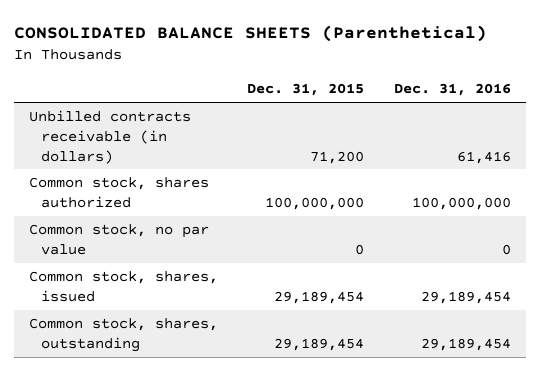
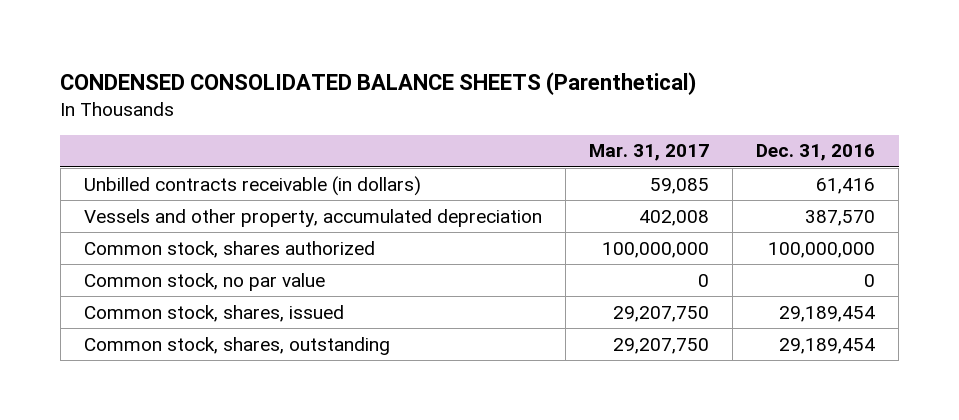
- CONSOLIDATED BALANCE SHEETS (Parenthetical)
+ CONDENSED CONSOLIDATED BALANCE SHEETS (Parenthetical)
- | Dec. 31, 2015 | Dec. 31, 2016
+ | Mar. 31, 2017 | Dec. 31, 2016
+ Vessels and other property, accumulated depreciation | 402,008 | 387,570

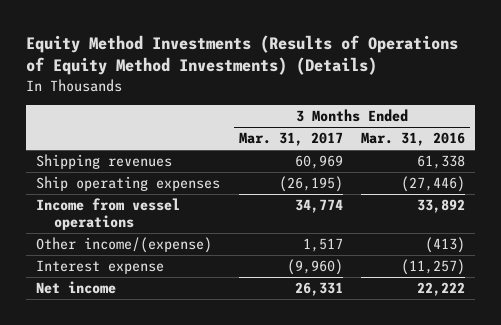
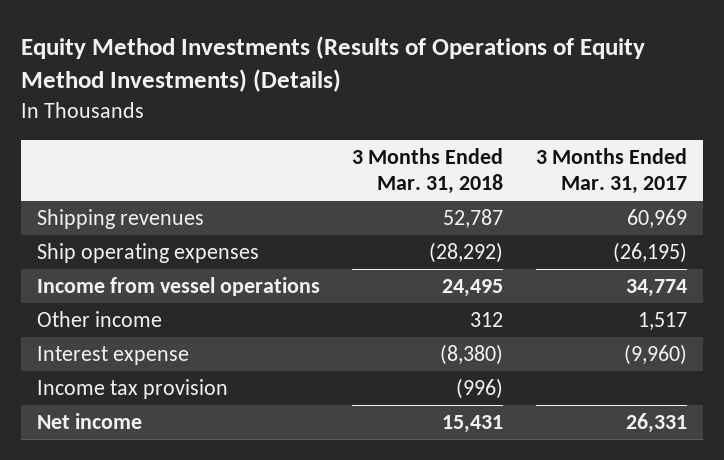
- | 3 Months Ended Mar. 31, 2017 | 3 Months Ended Mar. 31, 2016
+ | 3 Months Ended Mar. 31, 2018 | 3 Months Ended Mar. 31, 2017
- Other income/(expense) | 1,517 | (413)
+ Other income | 312 | 1,517
+ Income tax provision | (996) |

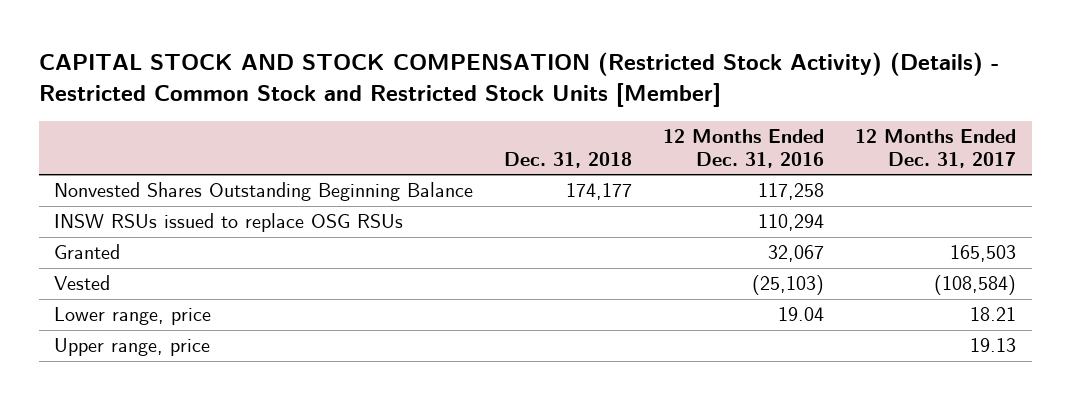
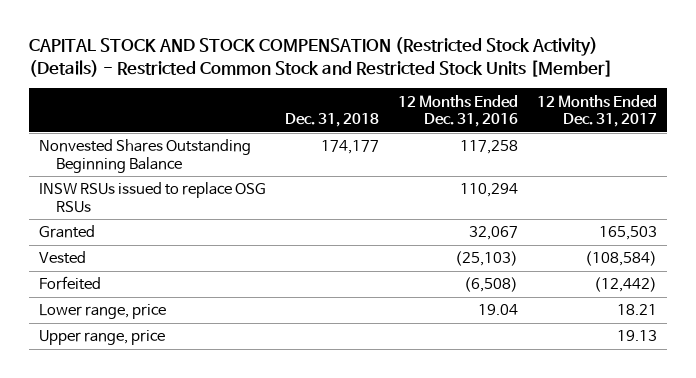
+ Forfeited | | (6,508) | (12,442)

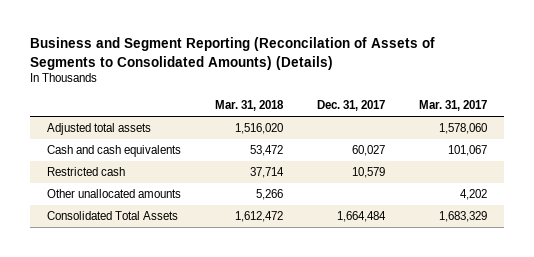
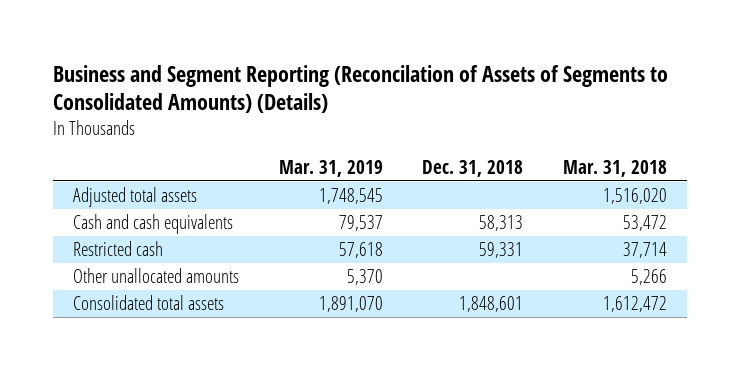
- | Mar. 31, 2018 | Dec. 31, 2017 | Mar. 31, 2017
+ | Mar. 31, 2019 | Dec. 31, 2018 | Mar. 31, 2018
- Consolidated Total Assets | 1,612,472 | 1,664,484 | 1,683,329
+ Consolidated total assets | 1,891,070 | 1,848,601 | 1,612,472

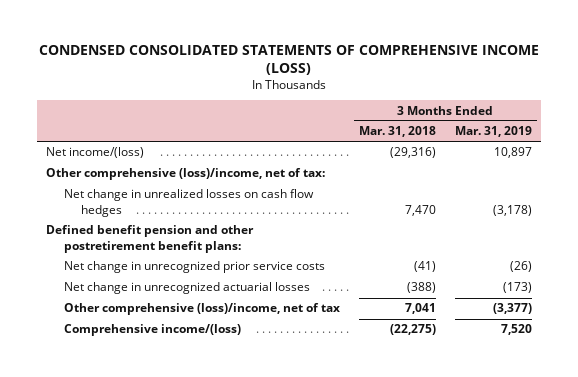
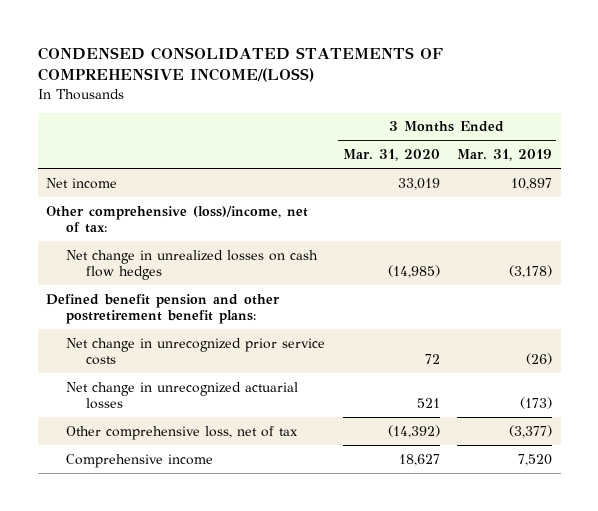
- CONDENSED CONSOLIDATED STATEMENTS OF COMPREHENSIVE INCOME (LOSS)
+ CONDENSED CONSOLIDATED STATEMENTS OF COMPREHENSIVE INCOME/(LOSS)
- | 3 Months Ended Mar. 31, 2018 | 3 Months Ended Mar. 31, 2019
+ | 3 Months Ended Mar. 31, 2020 | 3 Months Ended Mar. 31, 2019
- Net income/(loss) | (29,316) | 10,897
+ Net income | 33,019 | 10,897
- Other comprehensive (loss)/income, net of tax | 7,041 | (3,377)
- Comprehensive income/(loss) | (22,275) | 7,520
+ Other comprehensive loss, net of tax | (14,392) | (3,377)
+ Comprehensive income | 18,627 | 7,520

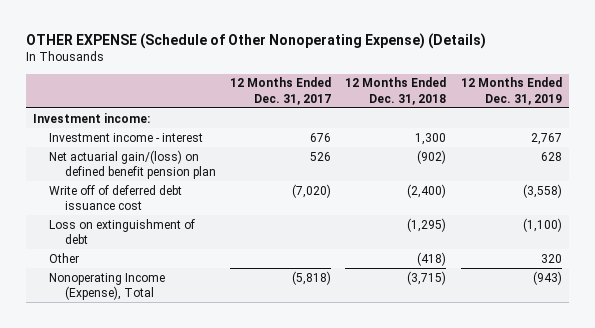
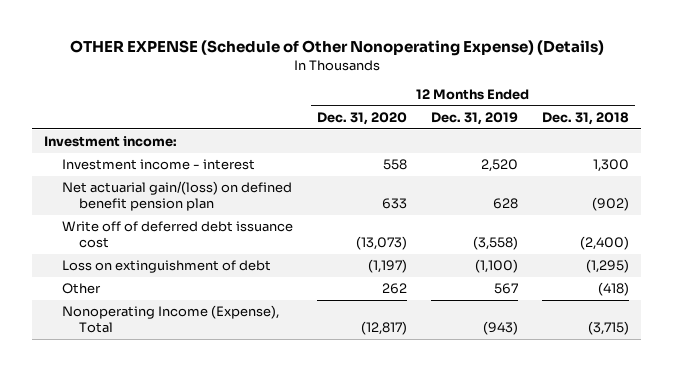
- | 12 Months Ended Dec. 31, 2017 | 12 Months Ended Dec. 31, 2018 | 12 Months Ended Dec. 31, 2019
+ | 12 Months Ended Dec. 31, 2020 | 12 Months Ended Dec. 31, 2019 | 12 Months Ended Dec. 31, 2018
- Investment income - interest | 676 | 1,300 | 2,767
+ Investment income - interest | 558 | 2,520 | 1,300
- Other | | (418) | 320
+ Other | 262 | 567 | (418)

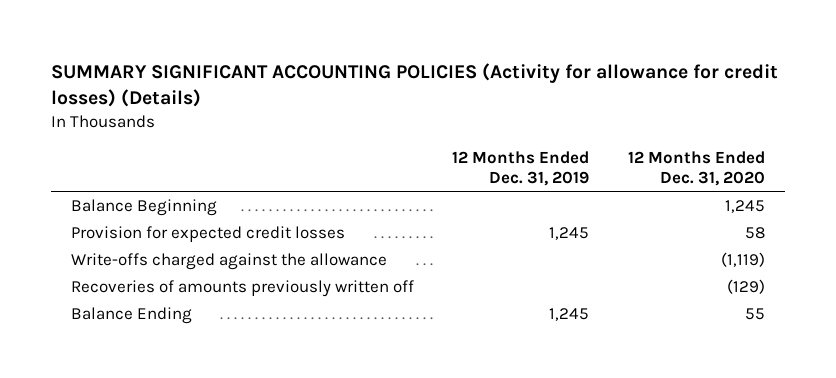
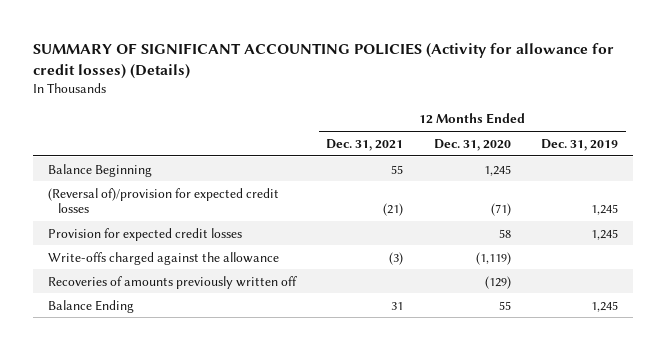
- SUMMARY SIGNIFICANT ACCOUNTING POLICIES (Activity for allowance for credit losses) (Details)
+ SUMMARY OF SIGNIFICANT ACCOUNTING POLICIES (Activity for allowance for credit losses) (Details)
- | 12 Months Ended Dec. 31, 2019 | 12 Months Ended Dec. 31, 2020
+ | 12 Months Ended Dec. 31, 2021 | 12 Months Ended Dec. 31, 2020 | 12 Months Ended Dec. 31, 2019
+ (Reversal of)/provision for expected credit losses | (21) | (71) | 1,245

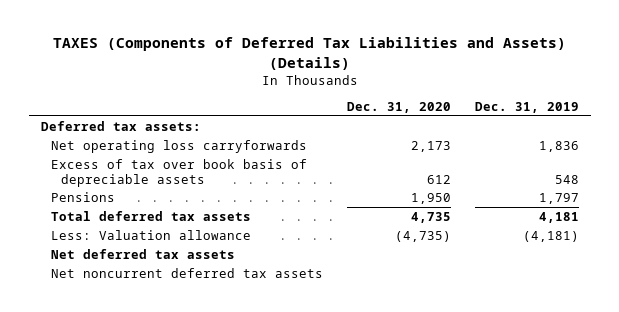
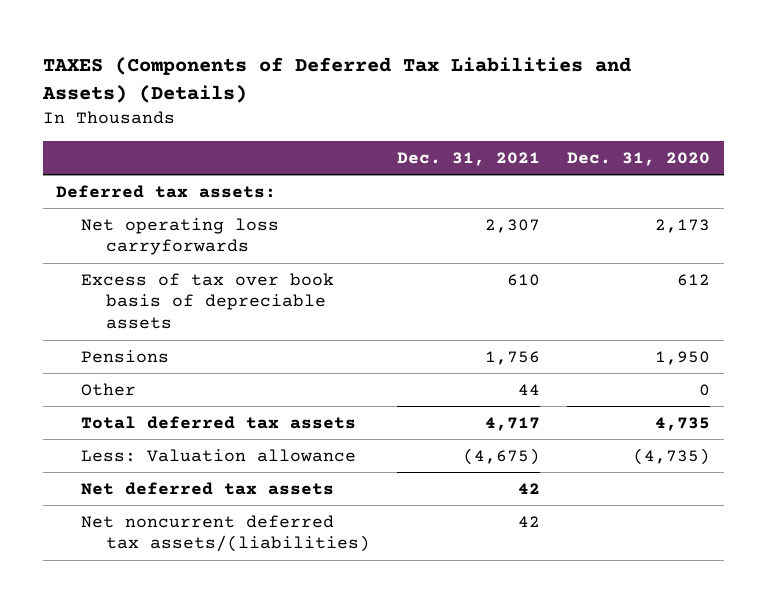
- | Dec. 31, 2020 | Dec. 31, 2019
+ | Dec. 31, 2021 | Dec. 31, 2020
+ Other | 44 | 0
- Net noncurrent deferred tax assets
+ Net noncurrent deferred tax assets/(liabilities) | 42 |

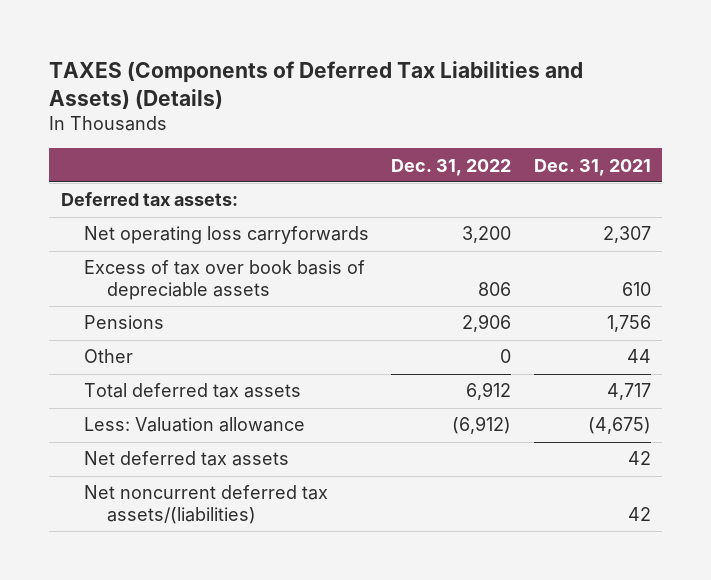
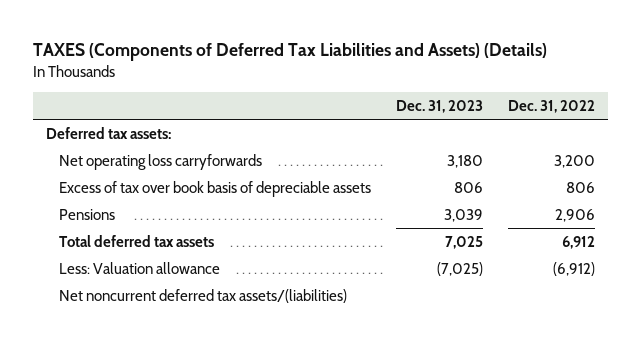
- | Dec. 31, 2022 | Dec. 31, 2021
+ | Dec. 31, 2023 | Dec. 31, 2022
- Other | 0 | 44
- Net deferred tax assets | | 42

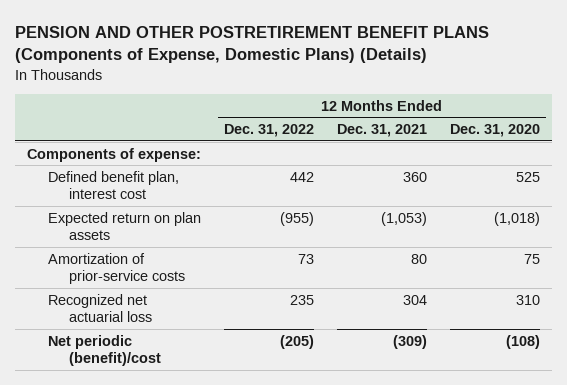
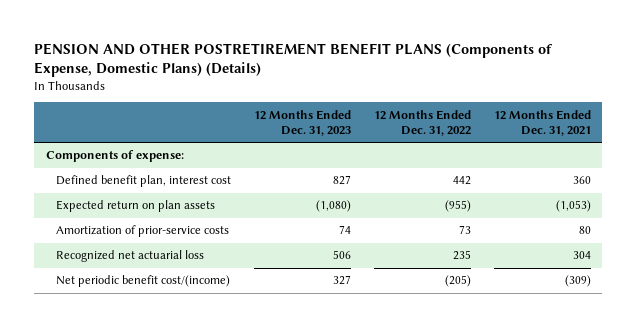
- | 12 Months Ended Dec. 31, 2022 | 12 Months Ended Dec. 31, 2021 | 12 Months Ended Dec. 31, 2020
+ | 12 Months Ended Dec. 31, 2023 | 12 Months Ended Dec. 31, 2022 | 12 Months Ended Dec. 31, 2021
- Net periodic (benefit)/cost | (205) | (309) | (108)
+ Net periodic benefit cost/(income) | 327 | (205) | (309)

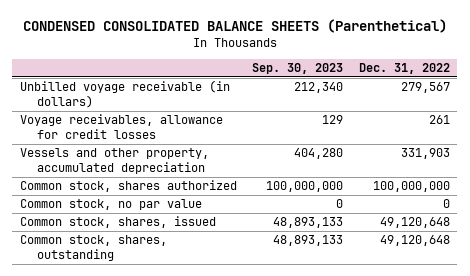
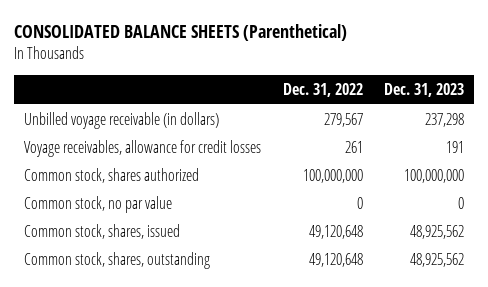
- CONDENSED CONSOLIDATED BALANCE SHEETS (Parenthetical)
+ CONSOLIDATED BALANCE SHEETS (Parenthetical)
- | Sep. 30, 2023 | Dec. 31, 2022
+ | Dec. 31, 2022 | Dec. 31, 2023
- Vessels and other property, accumulated depreciation | 404,280 | 331,903

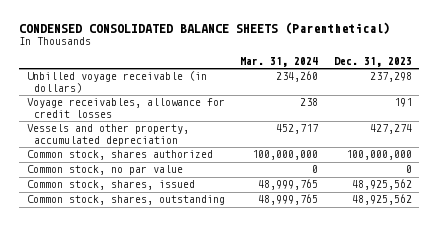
- CONSOLIDATED BALANCE SHEETS (Parenthetical)
+ CONDENSED CONSOLIDATED BALANCE SHEETS (Parenthetical)
- | Dec. 31, 2022 | Dec. 31, 2023
+ | Mar. 31, 2024 | Dec. 31, 2023
+ Vessels and other property, accumulated depreciation | 452,717 | 427,274

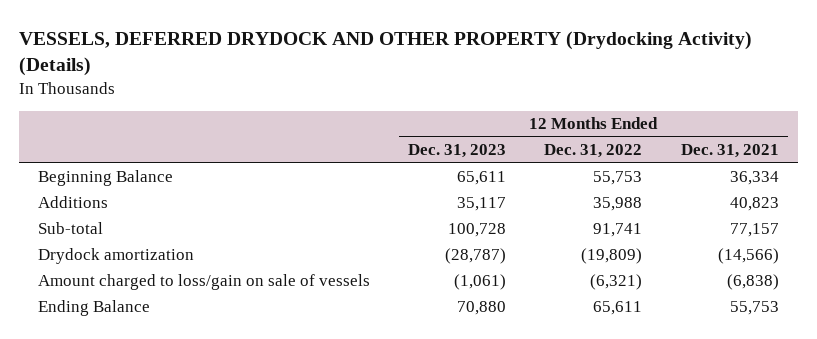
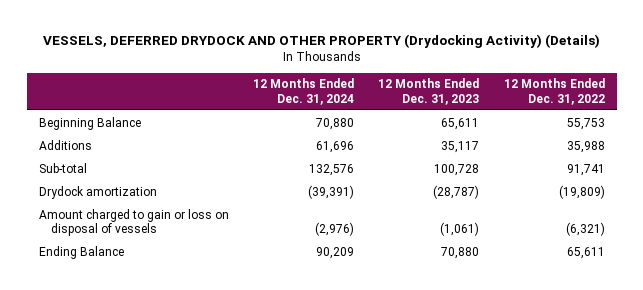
- | 12 Months Ended Dec. 31, 2023 | 12 Months Ended Dec. 31, 2022 | 12 Months Ended Dec. 31, 2021
+ | 12 Months Ended Dec. 31, 2024 | 12 Months Ended Dec. 31, 2023 | 12 Months Ended Dec. 31, 2022
- Amount charged to loss/gain on sale of vessels | (1,061) | (6,321) | (6,838)
+ Amount charged to gain or loss on disposal of vessels | (2,976) | (1,061) | (6,321)

